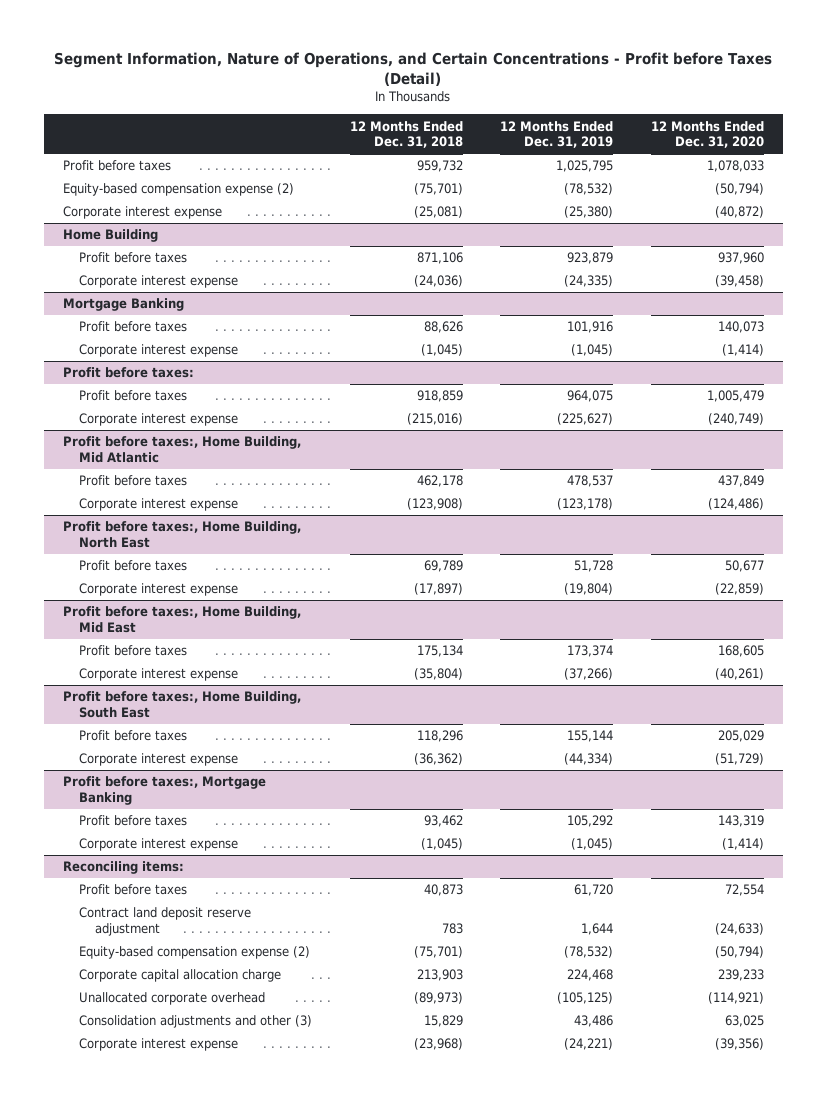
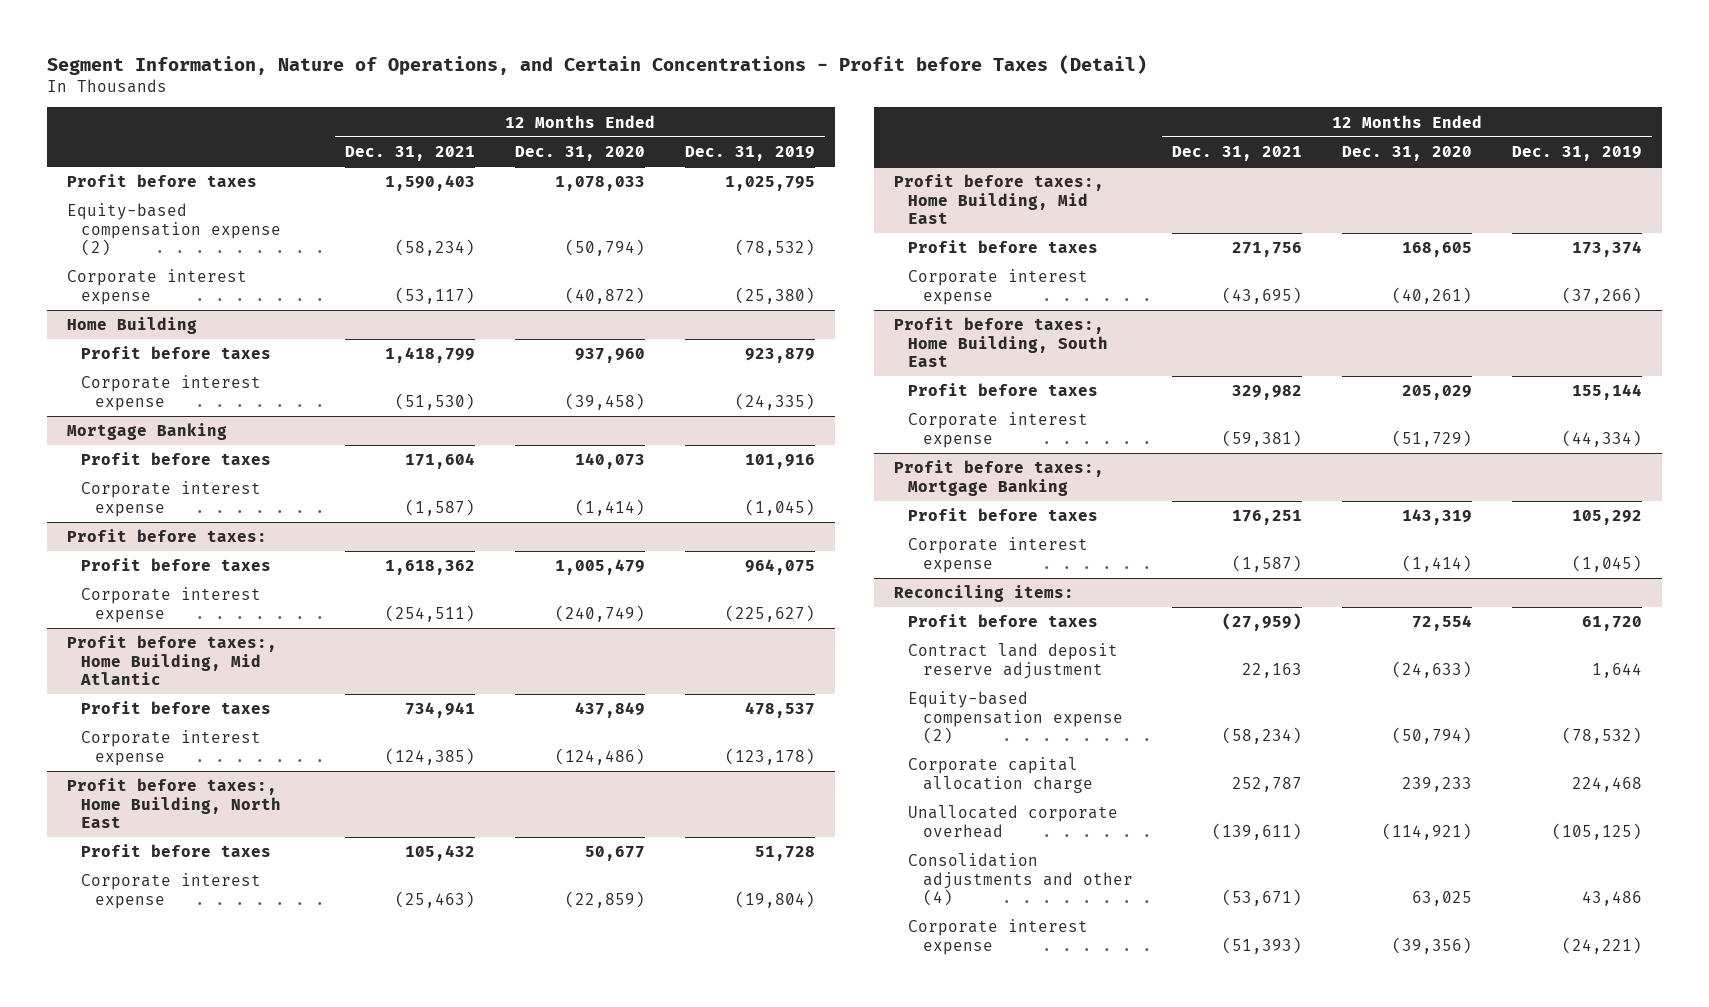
- | 12 Months Ended Dec. 31, 2018 | 12 Months Ended Dec. 31, 2019 | 12 Months Ended Dec. 31, 2020
+ | 12 Months Ended Dec. 31, 2021 | 12 Months Ended Dec. 31, 2020 | 12 Months Ended Dec. 31, 2019
@ Reconciling items:
- Consolidation adjustments and other (3) | 15,829 | 43,486 | 63,025
+ Consolidation adjustments and other (4) | (53,671) | 63,025 | 43,486

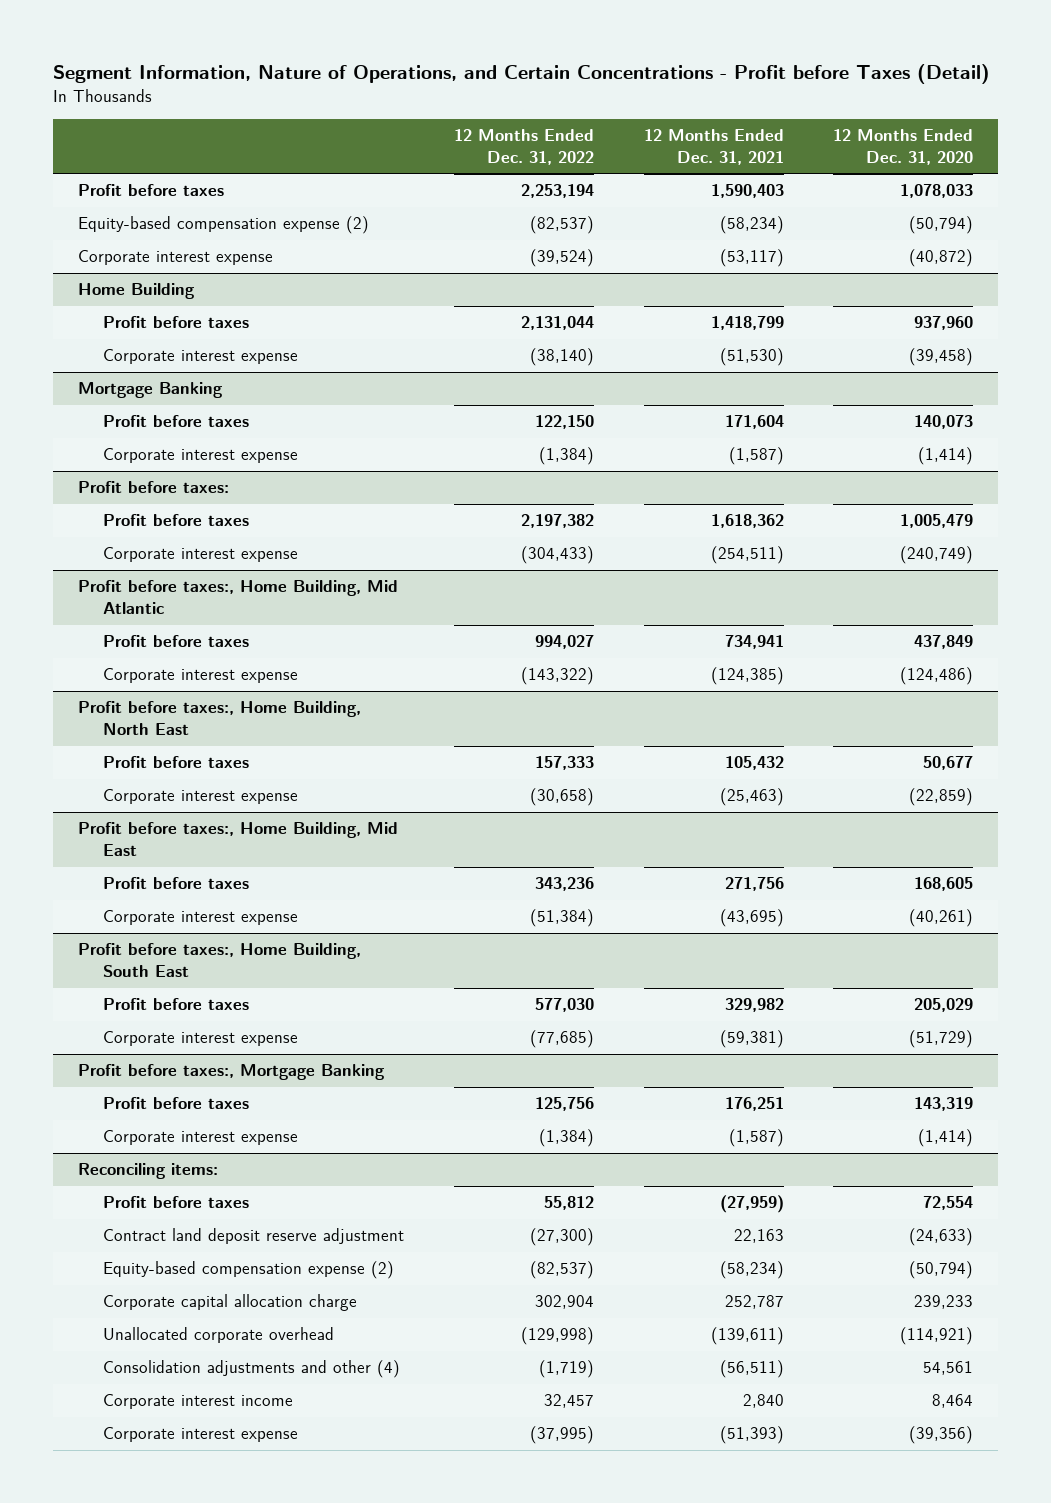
- | 12 Months Ended Dec. 31, 2021 | 12 Months Ended Dec. 31, 2020 | 12 Months Ended Dec. 31, 2019
+ | 12 Months Ended Dec. 31, 2022 | 12 Months Ended Dec. 31, 2021 | 12 Months Ended Dec. 31, 2020
@ Reconciling items:
- Consolidation adjustments and other (4) | (53,671) | 63,025 | 43,486
+ Consolidation adjustments and other (4) | (1,719) | (56,511) | 54,561
+ Corporate interest income | 32,457 | 2,840 | 8,464

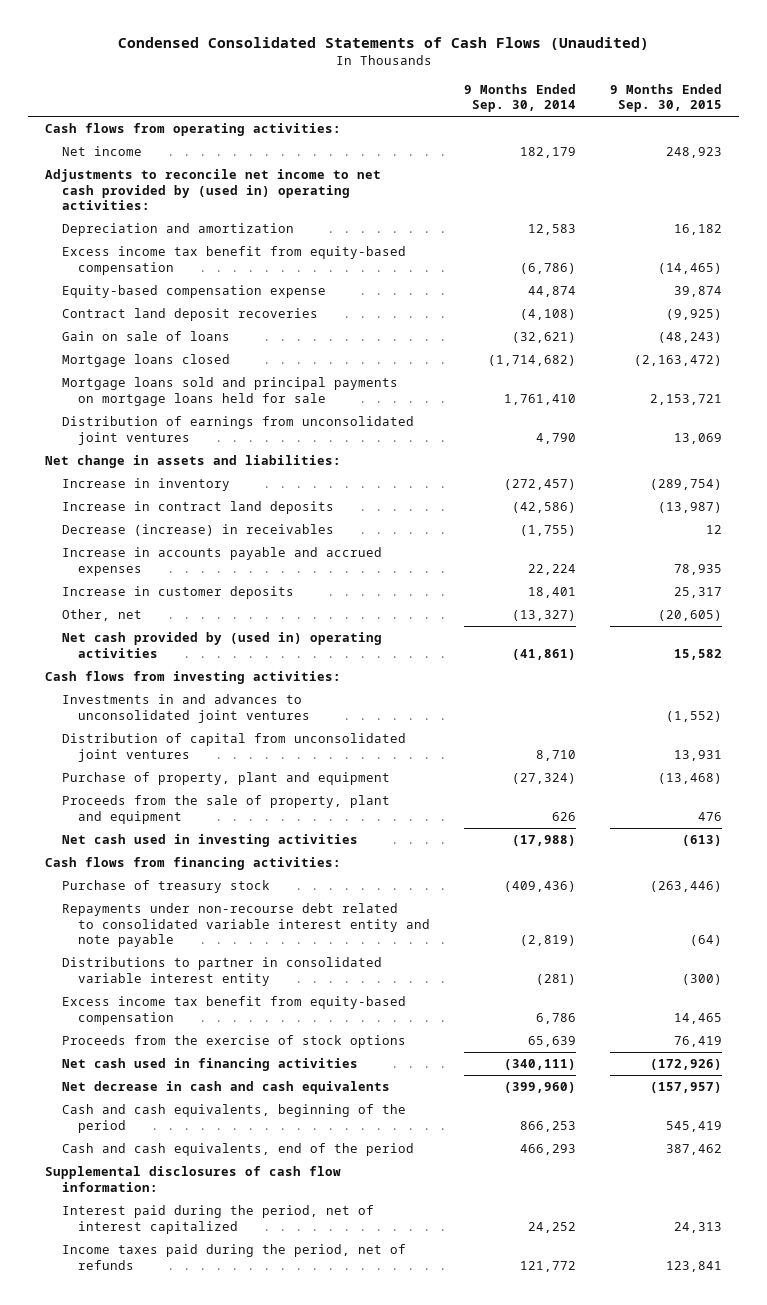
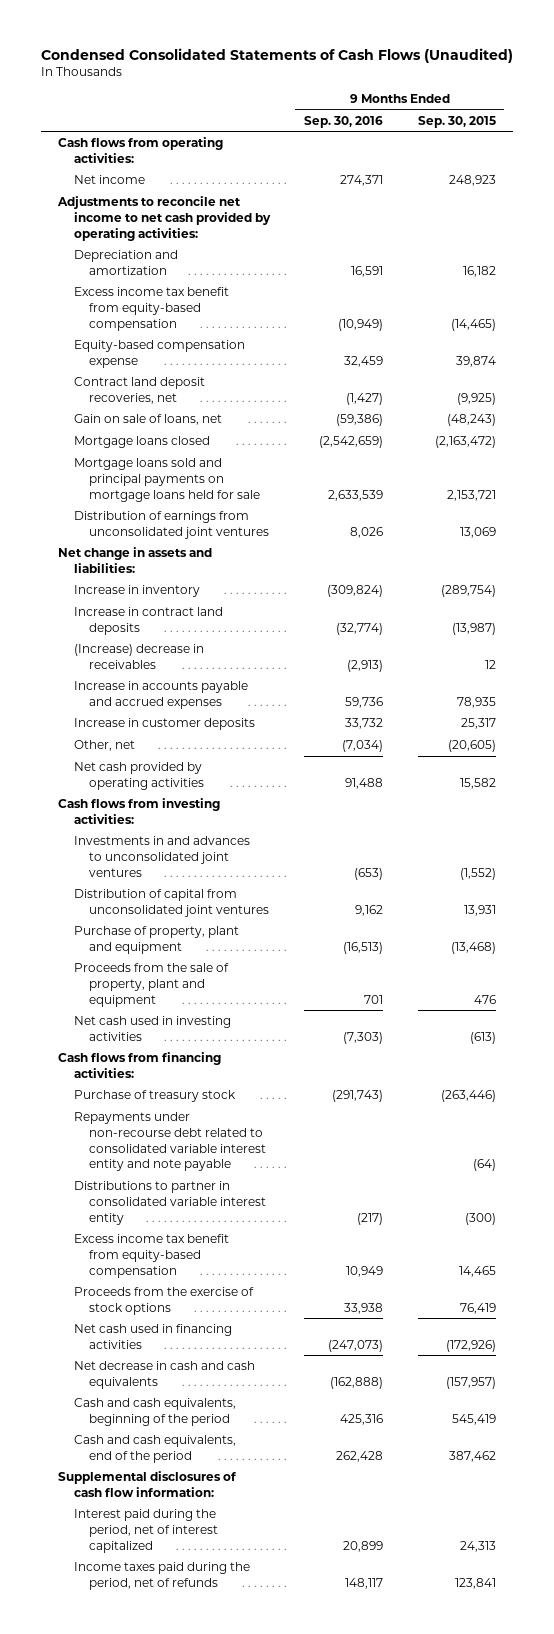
- | 9 Months Ended Sep. 30, 2014 | 9 Months Ended Sep. 30, 2015
+ | 9 Months Ended Sep. 30, 2016 | 9 Months Ended Sep. 30, 2015
- Adjustments to reconcile net income to net cash provided by (used in) operating activities:
+ Adjustments to reconcile net income to net cash provided by operating activities:
- Contract land deposit recoveries | (4,108) | (9,925)
- Gain on sale of loans | (32,621) | (48,243)
+ Contract land deposit recoveries, net | (1,427) | (9,925)
+ Gain on sale of loans, net | (59,386) | (48,243)
- Decrease (increase) in receivables | (1,755) | 12
+ (Increase) decrease in receivables | (2,913) | 12
- Net cash provided by (used in) operating activities | (41,861) | 15,582
+ Net cash provided by operating activities | 91,488 | 15,582

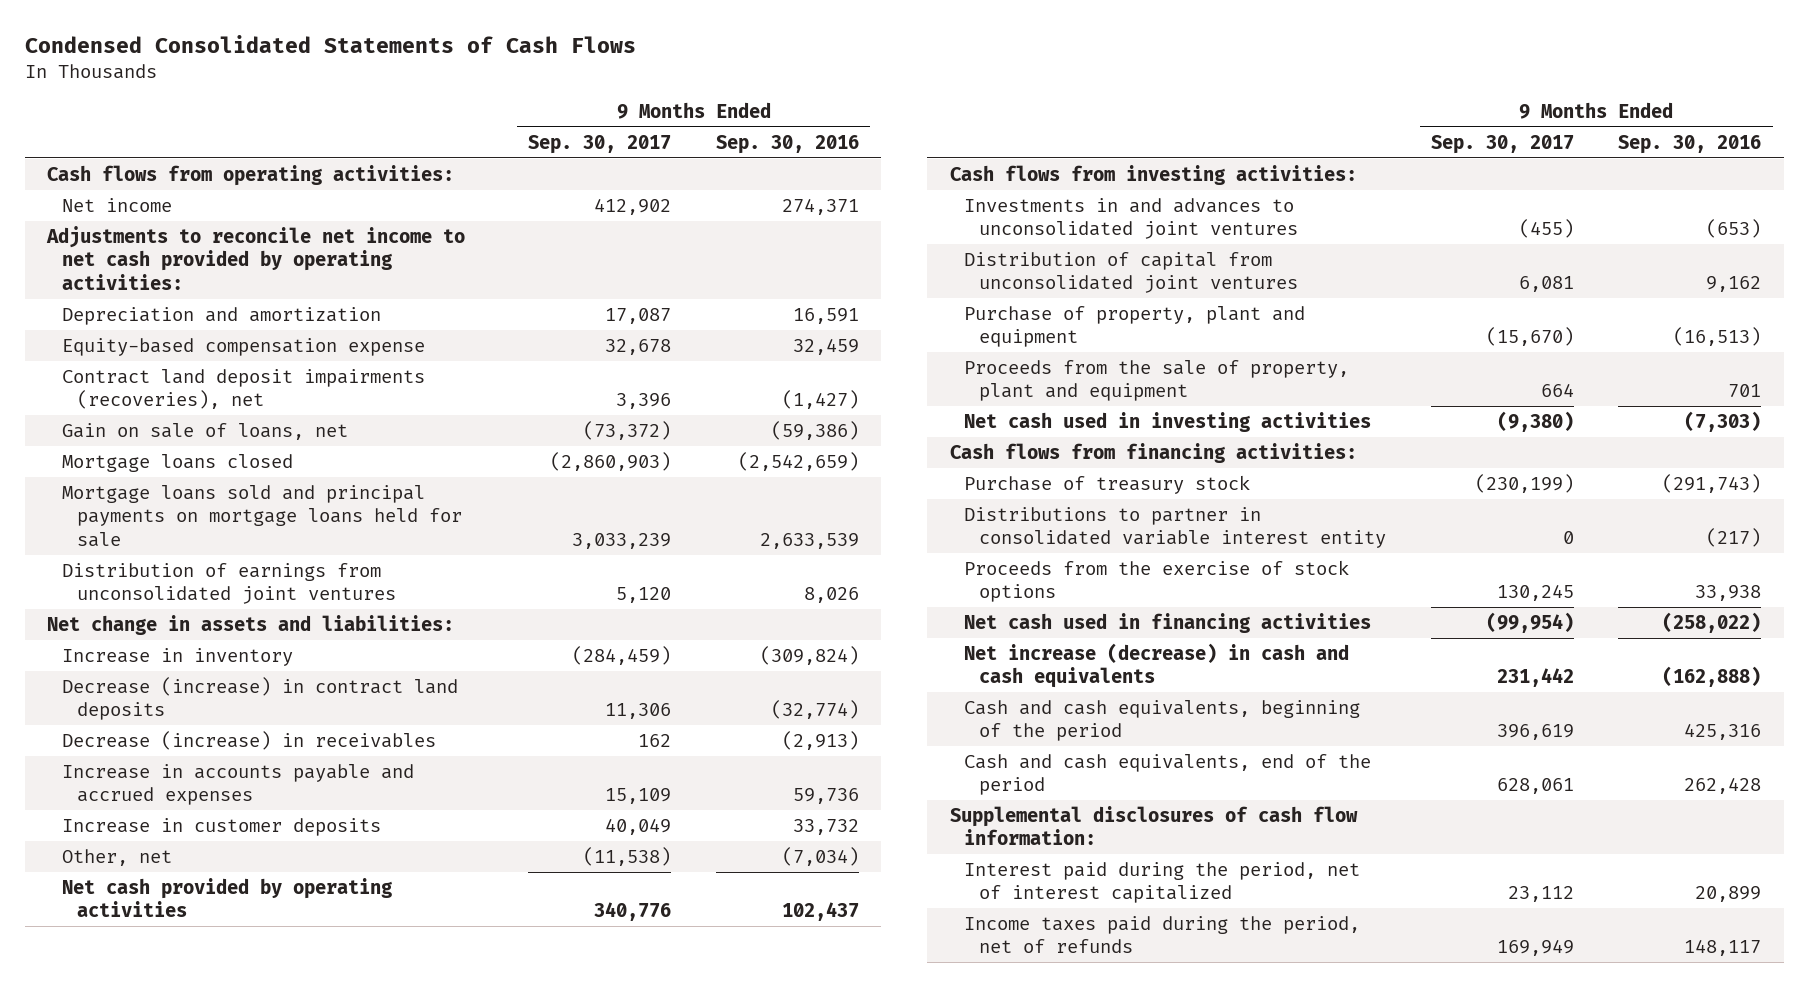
- Condensed Consolidated Statements of Cash Flows (Unaudited)
+ Condensed Consolidated Statements of Cash Flows
- | 9 Months Ended Sep. 30, 2016 | 9 Months Ended Sep. 30, 2015
+ | 9 Months Ended Sep. 30, 2017 | 9 Months Ended Sep. 30, 2016
- Excess income tax benefit from equity-based compensation | (10,949) | (14,465)
- Contract land deposit recoveries, net | (1,427) | (9,925)
+ Contract land deposit impairments (recoveries), net | 3,396 | (1,427)
- Increase in contract land deposits | (32,774) | (13,987)
- (Increase) decrease in receivables | (2,913) | 12
+ Decrease (increase) in contract land deposits | 11,306 | (32,774)
+ Decrease (increase) in receivables | 162 | (2,913)
- Net cash provided by operating activities | 91,488 | 15,582
+ Net cash provided by operating activities | 340,776 | 102,437
- Repayments under non-recourse debt related to consolidated variable interest entity and note payable | | (64)
- Excess income tax benefit from equity-based compensation | 10,949 | 14,465
- Net cash used in financing activities | (247,073) | (172,926)
- Net decrease in cash and cash equivalents | (162,888) | (157,957)
+ Net cash used in financing activities | (99,954) | (258,022)
+ Net increase (decrease) in cash and cash equivalents | 231,442 | (162,888)

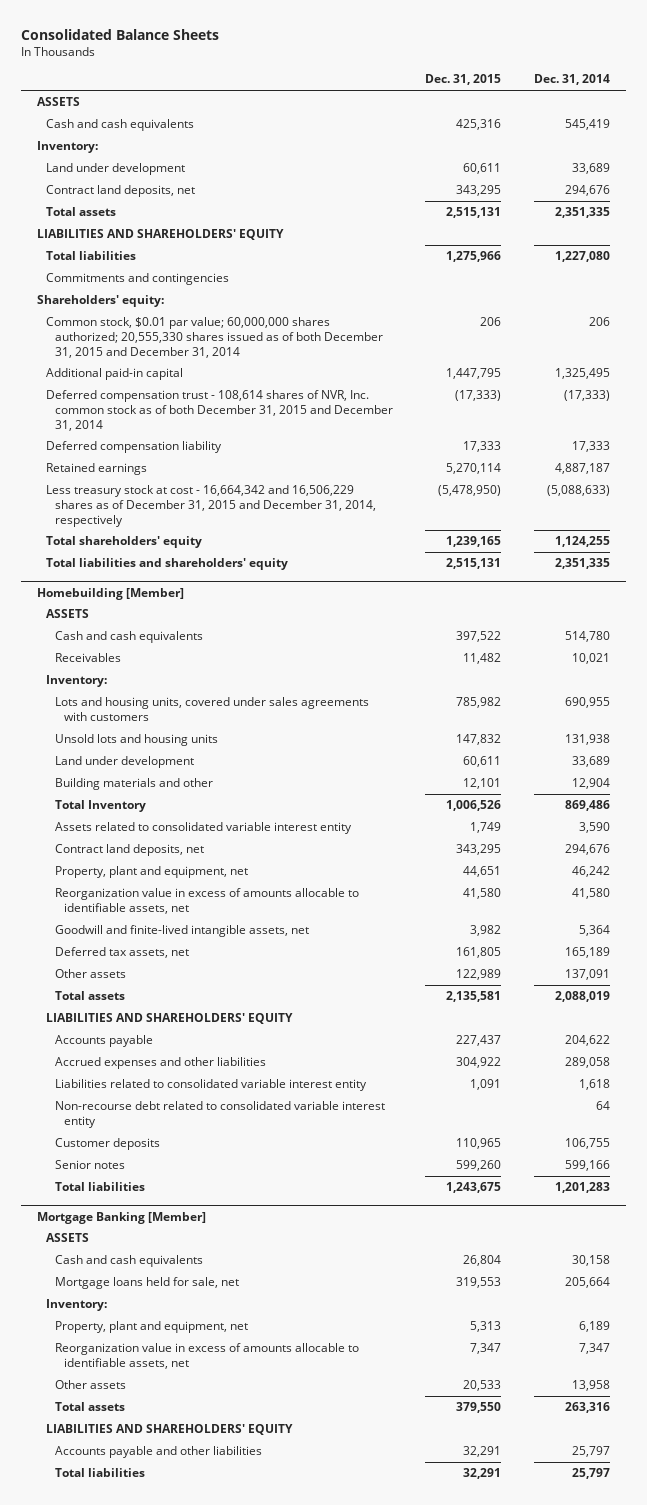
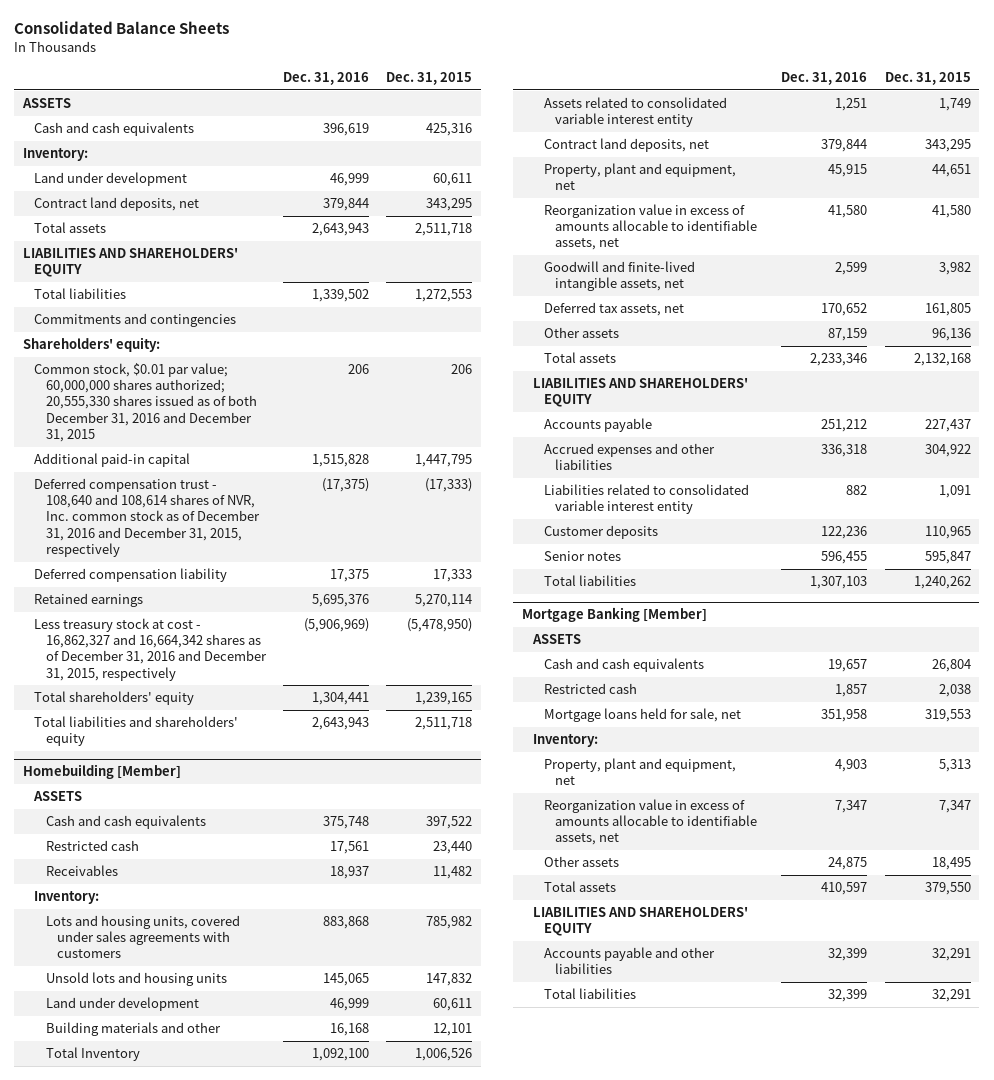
- | Dec. 31, 2015 | Dec. 31, 2014
+ | Dec. 31, 2016 | Dec. 31, 2015
- Total assets | 2,515,131 | 2,351,335
+ Total assets | 2,643,943 | 2,511,718
- Total liabilities | 1,275,966 | 1,227,080
+ Total liabilities | 1,339,502 | 1,272,553
- Common stock, $0.01 par value; 60,000,000 shares authorized; 20,555,330 shares issued as of both December 31, 2015 and December 31, 2014 | 206 | 206
+ Common stock, $0.01 par value; 60,000,000 shares authorized; 20,555,330 shares issued as of both December 31, 2016 and December 31, 2015 | 206 | 206
- Deferred compensation trust - 108,614 shares of NVR, Inc. common stock as of both December 31, 2015 and December 31, 2014 | (17,333) | (17,333)
+ Deferred compensation trust - 108,640 and 108,614 shares of NVR, Inc. common stock as of December 31, 2016 and December 31, 2015, respectively | (17,375) | (17,333)
- Less treasury stock at cost - 16,664,342 and 16,506,229 shares as of December 31, 2015 and December 31, 2014, respectively | (5,478,950) | (5,088,633)
+ Less treasury stock at cost - 16,862,327 and 16,664,342 shares as of December 31, 2016 and December 31, 2015, respectively | (5,906,969) | (5,478,950)
- Total liabilities and shareholders' equity | 2,515,131 | 2,351,335
+ Total liabilities and shareholders' equity | 2,643,943 | 2,511,718
@ Homebuilding [Member]
+ Restricted cash | 17,561 | 23,440
- Other assets | 122,989 | 137,091
- Total assets | 2,135,581 | 2,088,019
+ Other assets | 87,159 | 96,136
+ Total assets | 2,233,346 | 2,132,168
- Non-recourse debt related to consolidated variable interest entity | | 64
- Senior notes | 599,260 | 599,166
- Total liabilities | 1,243,675 | 1,201,283
+ Senior notes | 596,455 | 595,847
+ Total liabilities | 1,307,103 | 1,240,262
@ Mortgage Banking [Member]
+ Restricted cash | 1,857 | 2,038
- Other assets | 20,533 | 13,958
+ Other assets | 24,875 | 18,495

